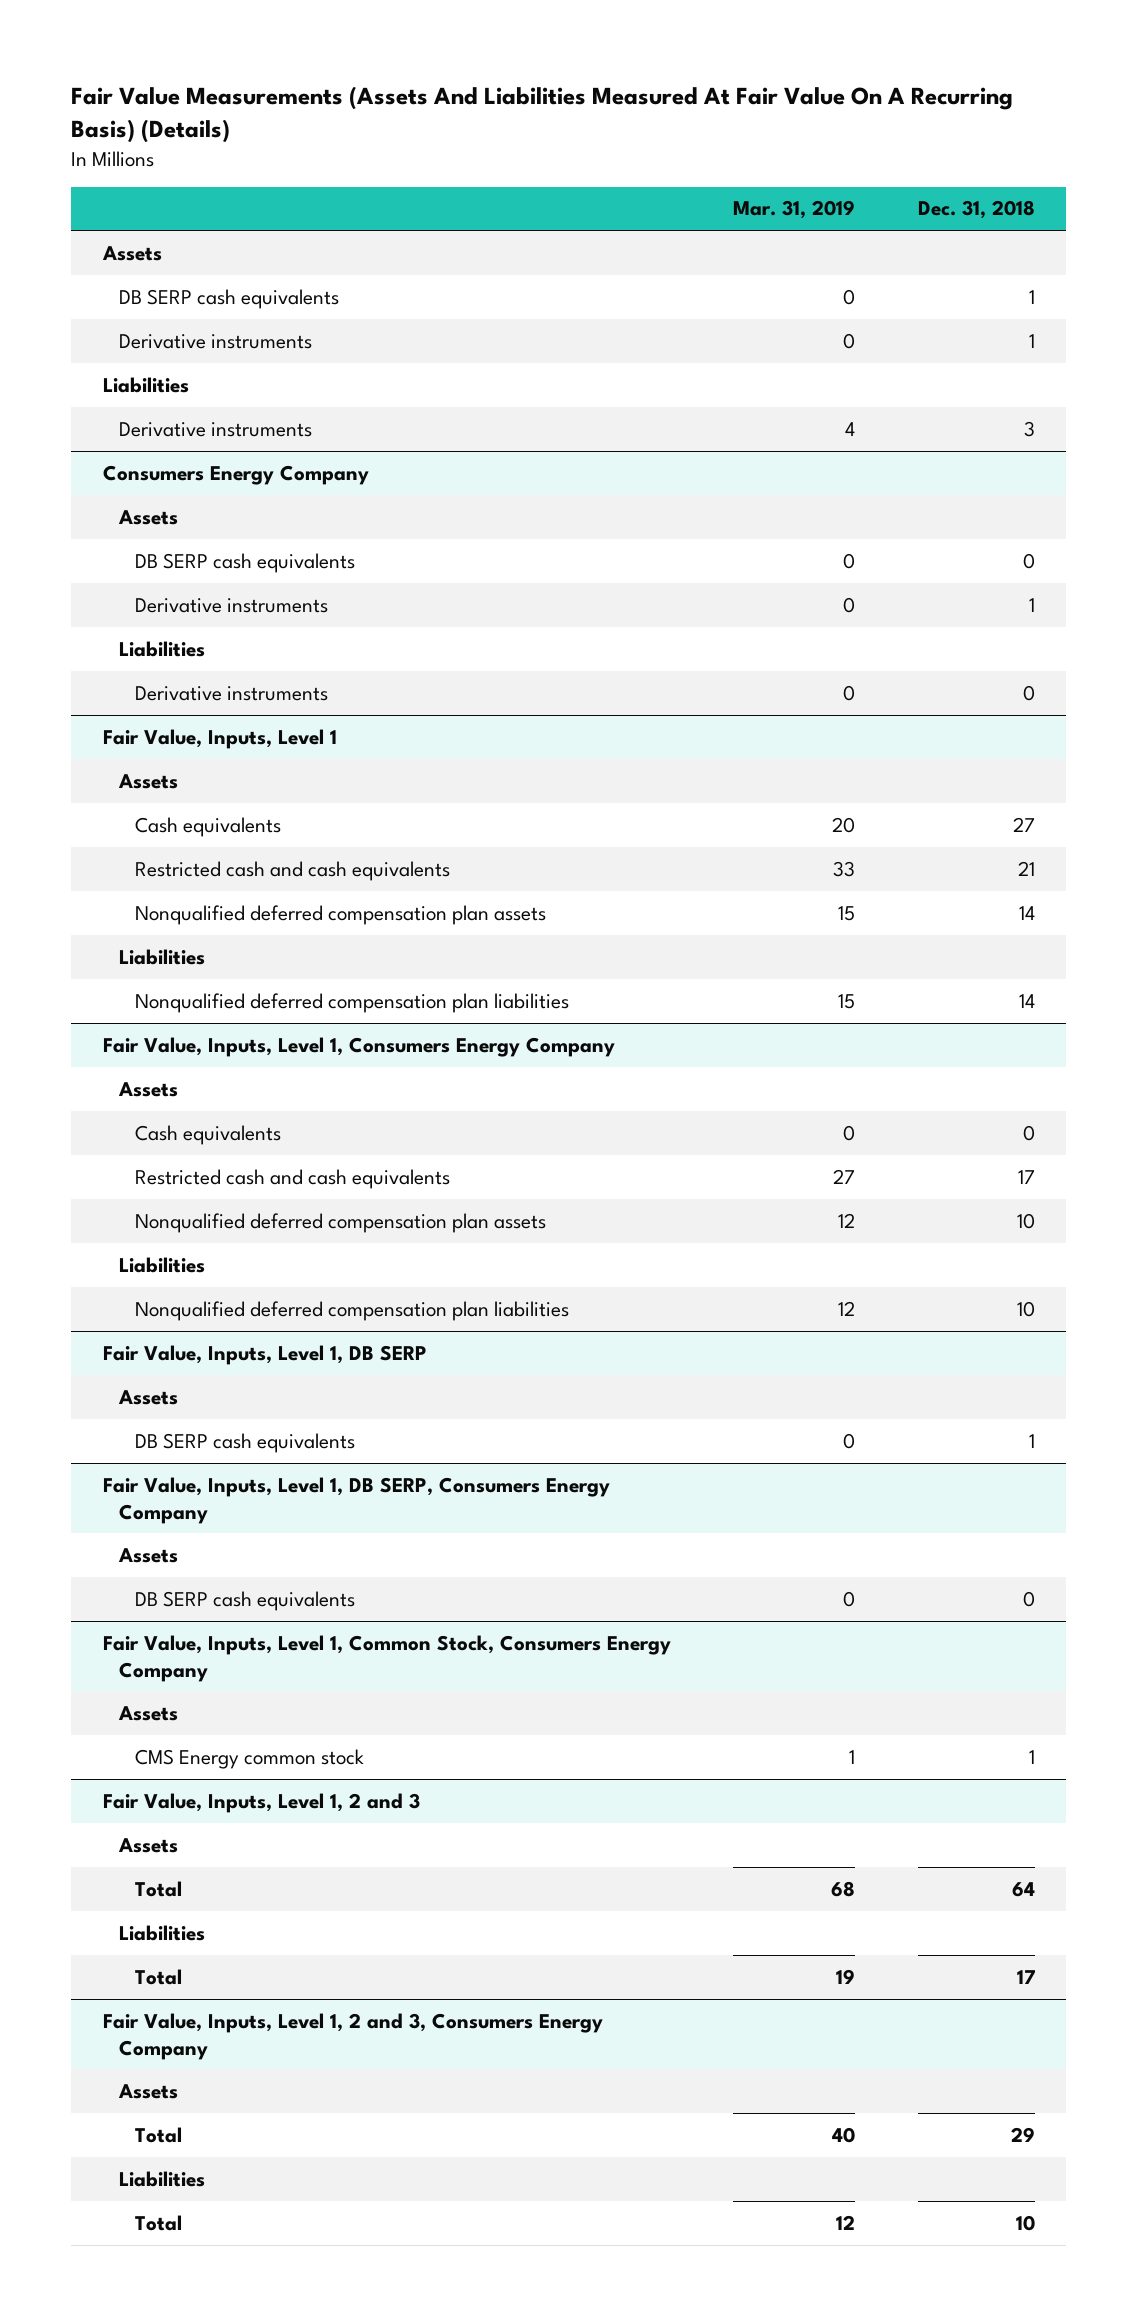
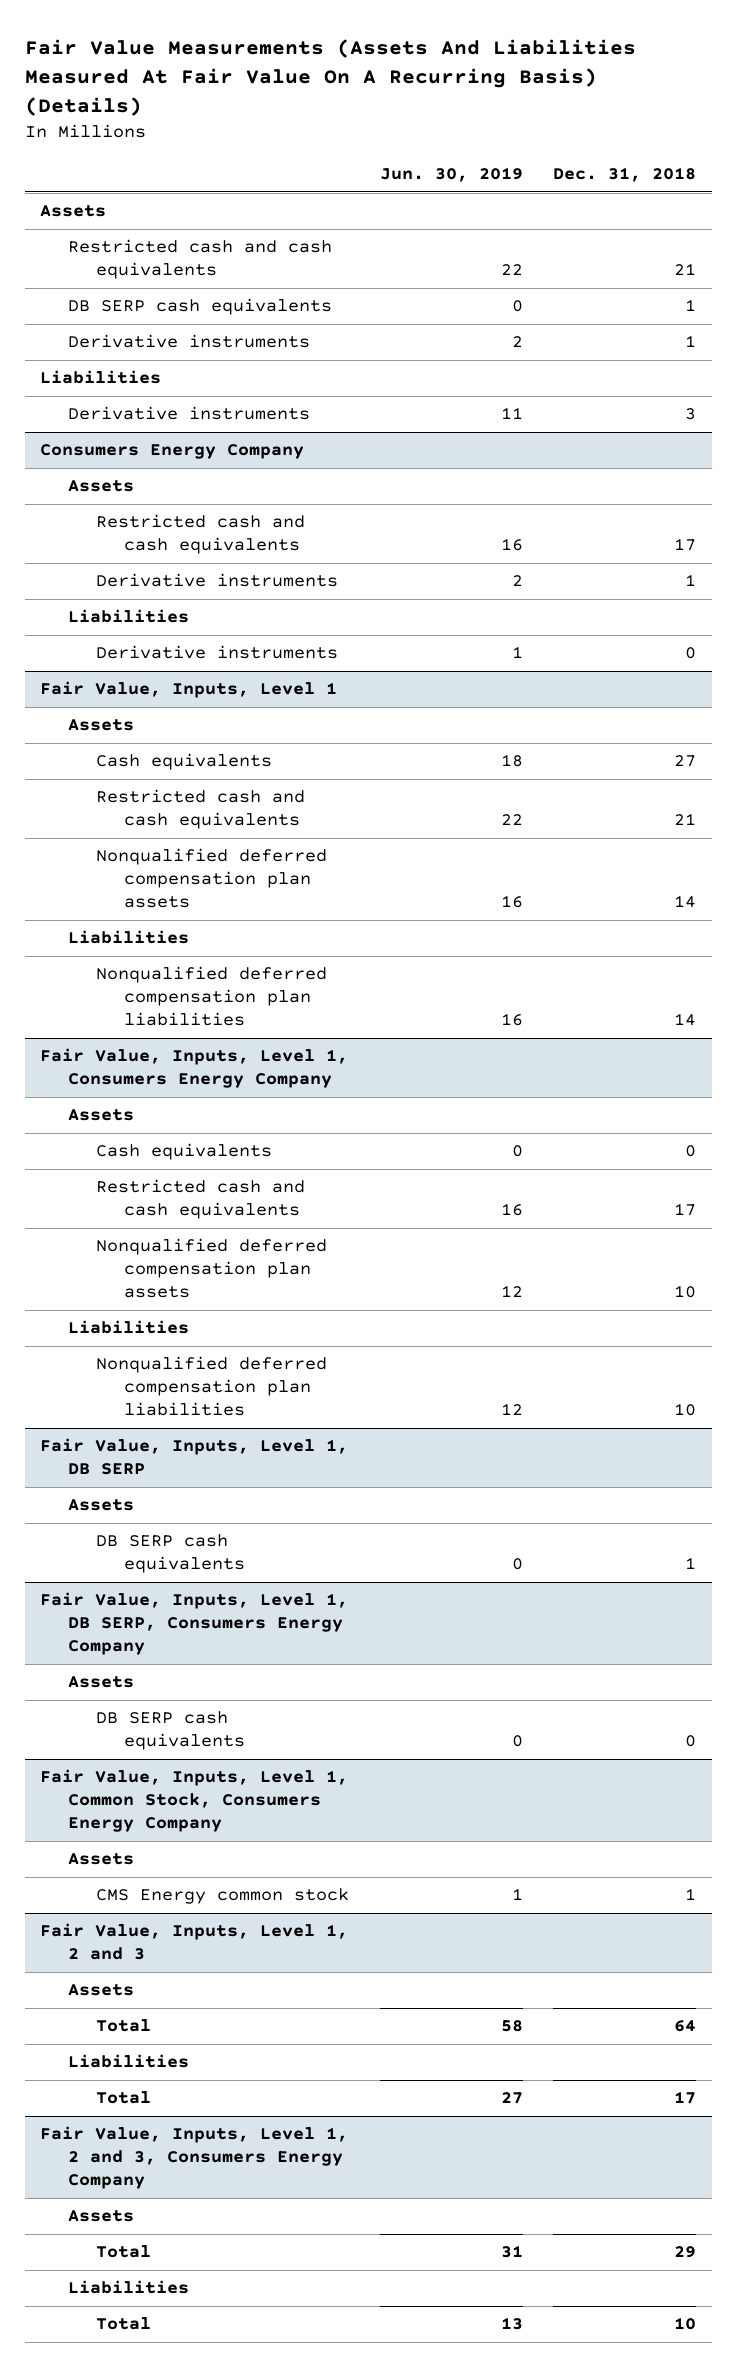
- | Mar. 31, 2019 | Dec. 31, 2018
+ | Jun. 30, 2019 | Dec. 31, 2018
+ Restricted cash and cash equivalents | 22 | 21
@ Consumers Energy Company
- DB SERP cash equivalents | 0 | 0
+ Restricted cash and cash equivalents | 16 | 17

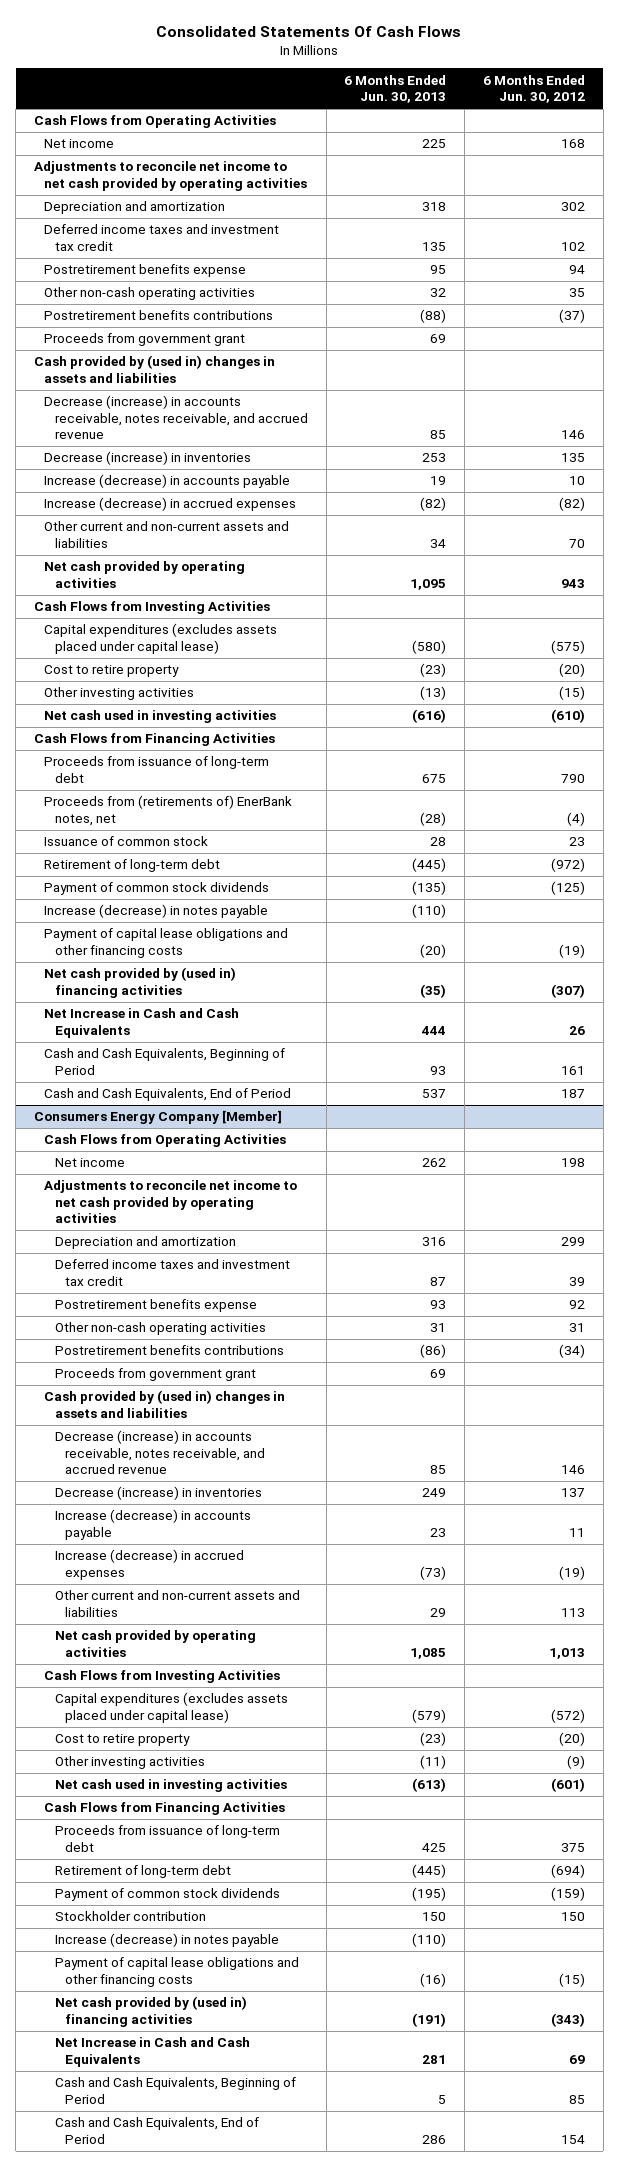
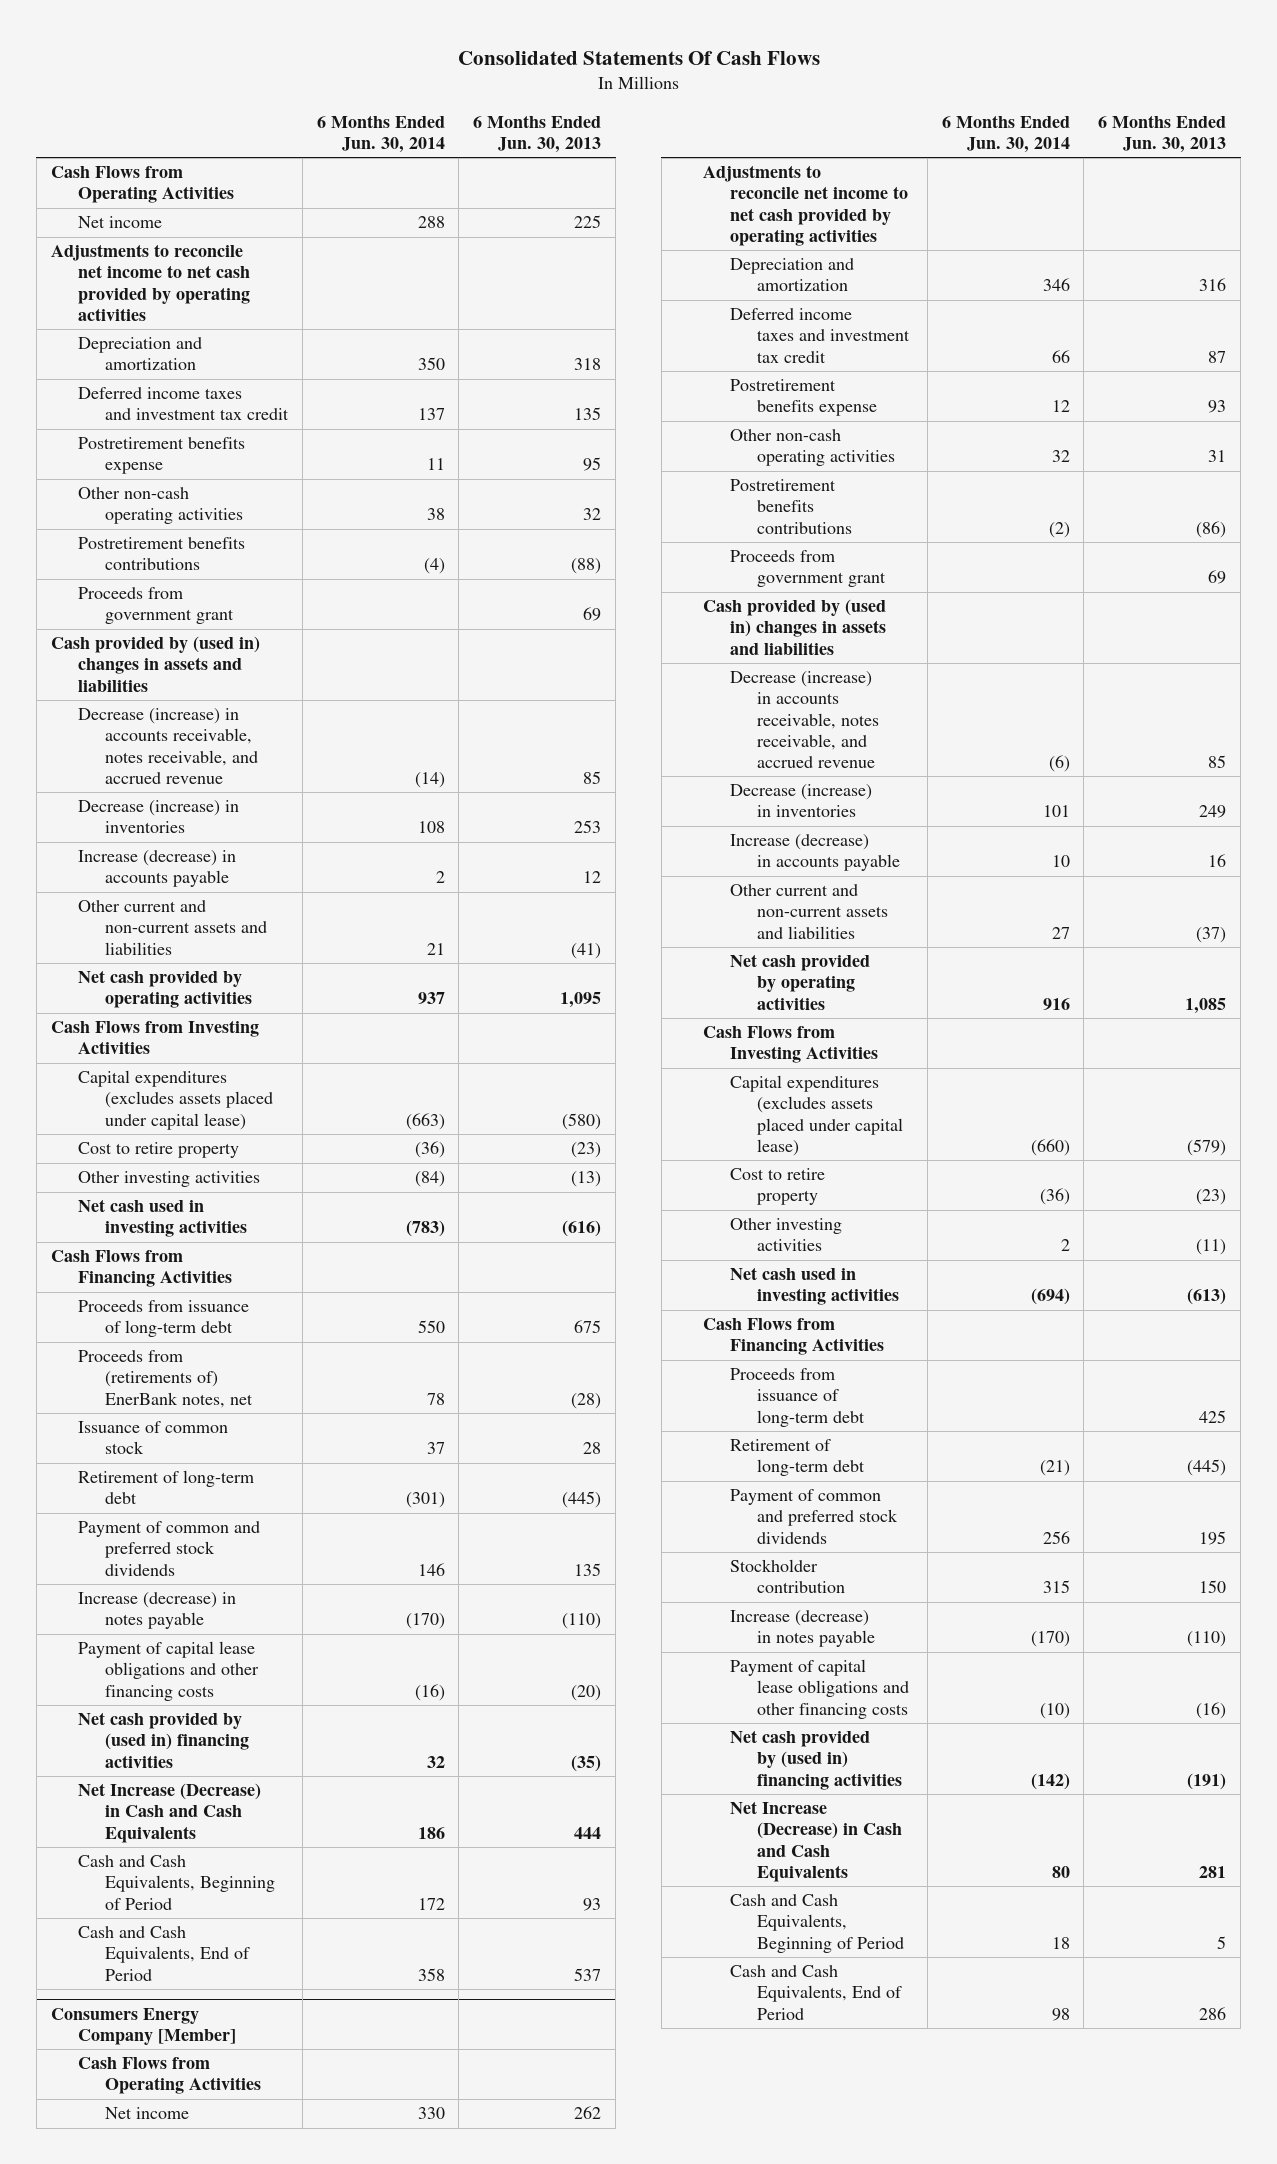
- | 6 Months Ended Jun. 30, 2013 | 6 Months Ended Jun. 30, 2012
+ | 6 Months Ended Jun. 30, 2014 | 6 Months Ended Jun. 30, 2013
- Increase (decrease) in accounts payable | 19 | 10
- Increase (decrease) in accrued expenses | (82) | (82)
- Other current and non-current assets and liabilities | 34 | 70
+ Increase (decrease) in accounts payable | 2 | 12
+ Other current and non-current assets and liabilities | 21 | (41)
- Payment of common stock dividends | (135) | (125)
+ Payment of common and preferred stock dividends | 146 | 135
- Net Increase in Cash and Cash Equivalents | 444 | 26
+ Net Increase (Decrease) in Cash and Cash Equivalents | 186 | 444
@ Consumers Energy Company [Member]
- Increase (decrease) in accounts payable | 23 | 11
- Increase (decrease) in accrued expenses | (73) | (19)
- Other current and non-current assets and liabilities | 29 | 113
+ Increase (decrease) in accounts payable | 10 | 16
+ Other current and non-current assets and liabilities | 27 | (37)
- Payment of common stock dividends | (195) | (159)
+ Payment of common and preferred stock dividends | 256 | 195
- Net Increase in Cash and Cash Equivalents | 281 | 69
+ Net Increase (Decrease) in Cash and Cash Equivalents | 80 | 281

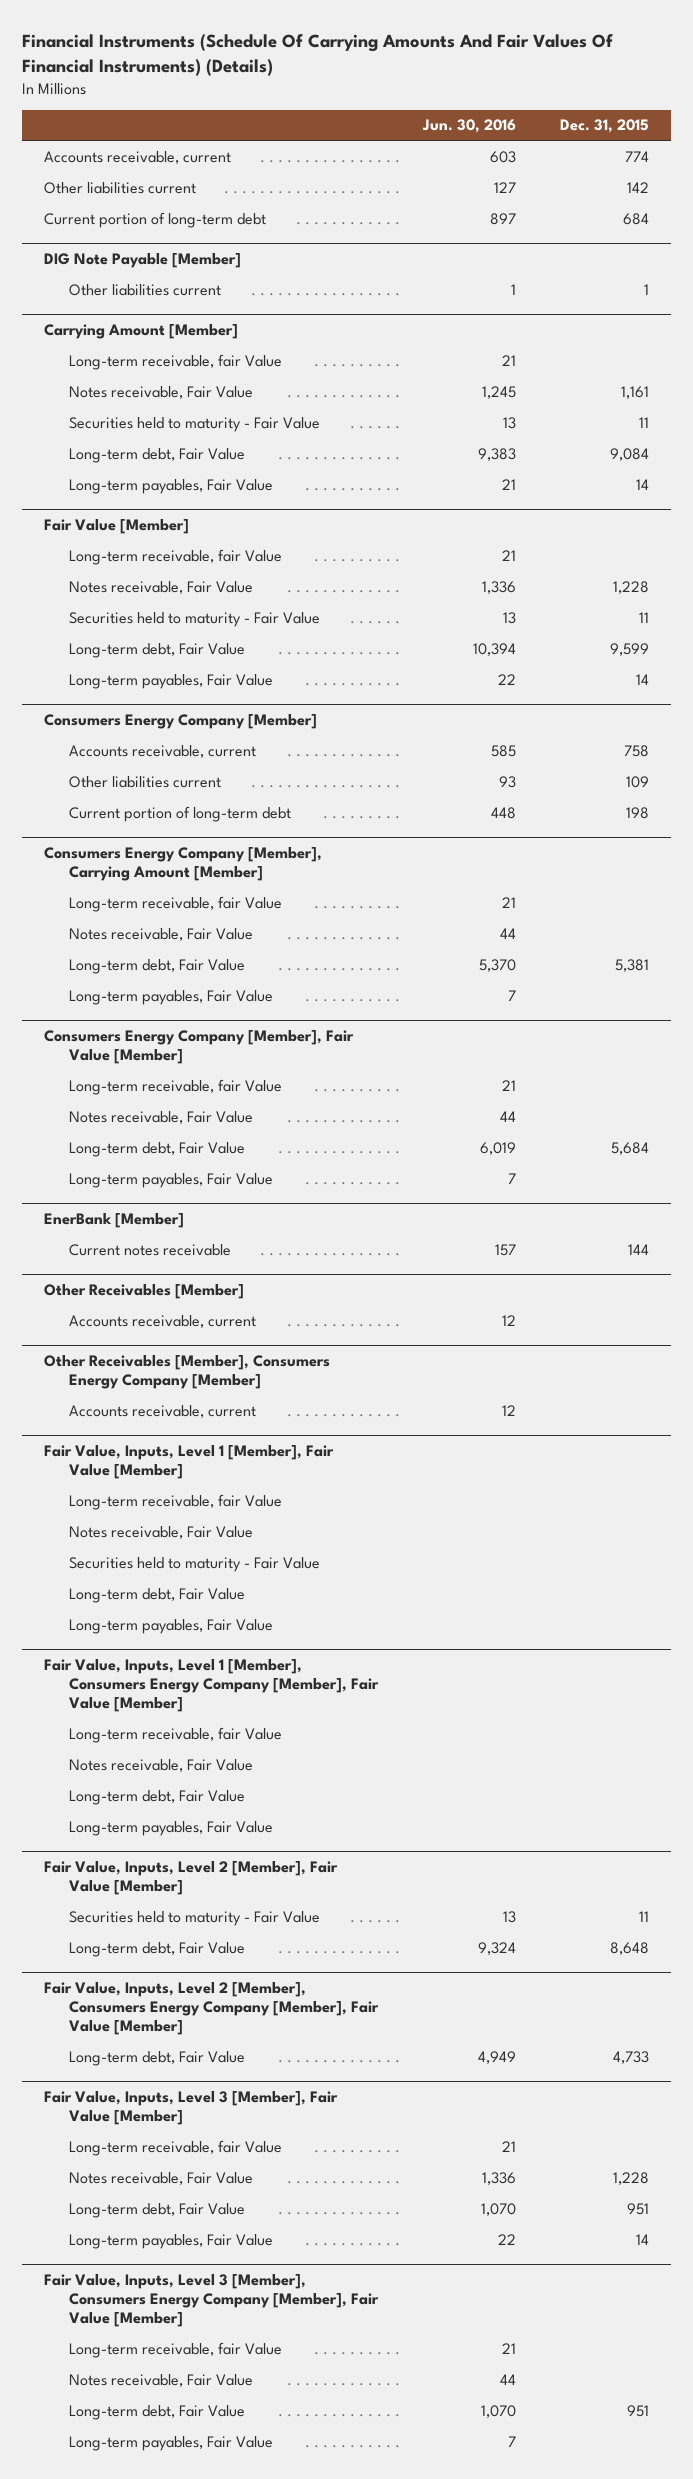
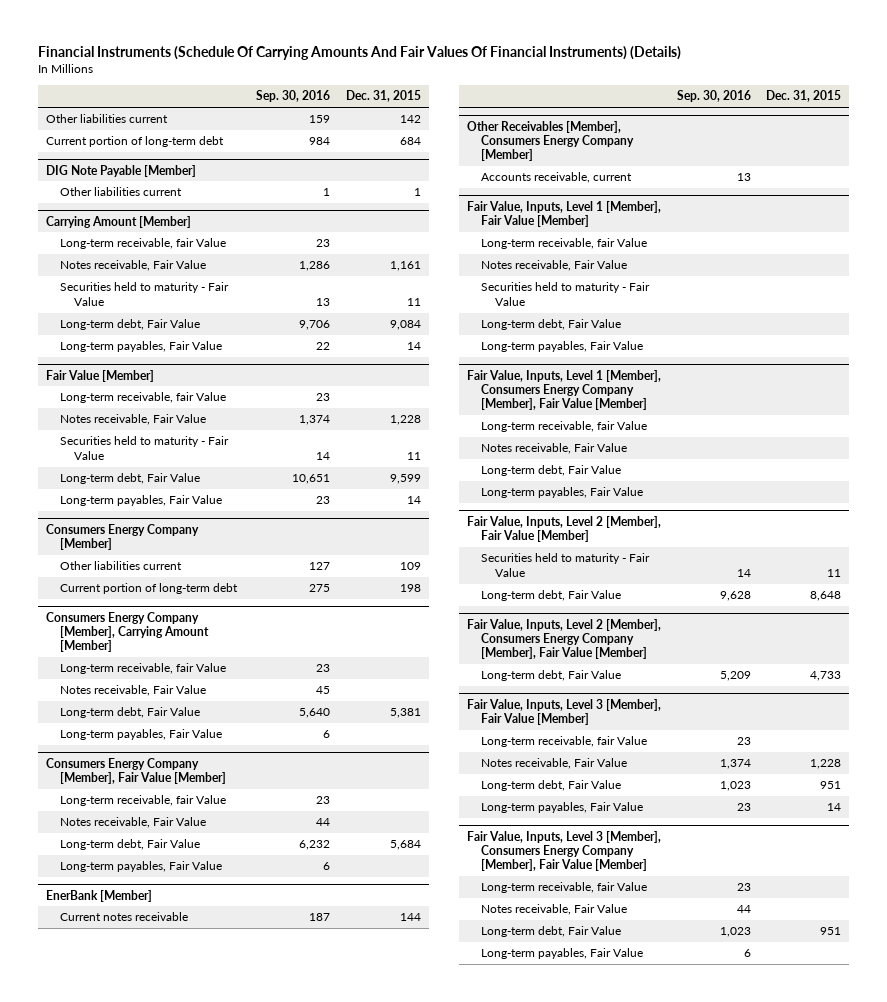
- | Jun. 30, 2016 | Dec. 31, 2015
+ | Sep. 30, 2016 | Dec. 31, 2015
- Accounts receivable, current | 603 | 774
@ Consumers Energy Company [Member]
- Accounts receivable, current | 585 | 758
- Other Receivables [Member]
- Accounts receivable, current | 12 |

